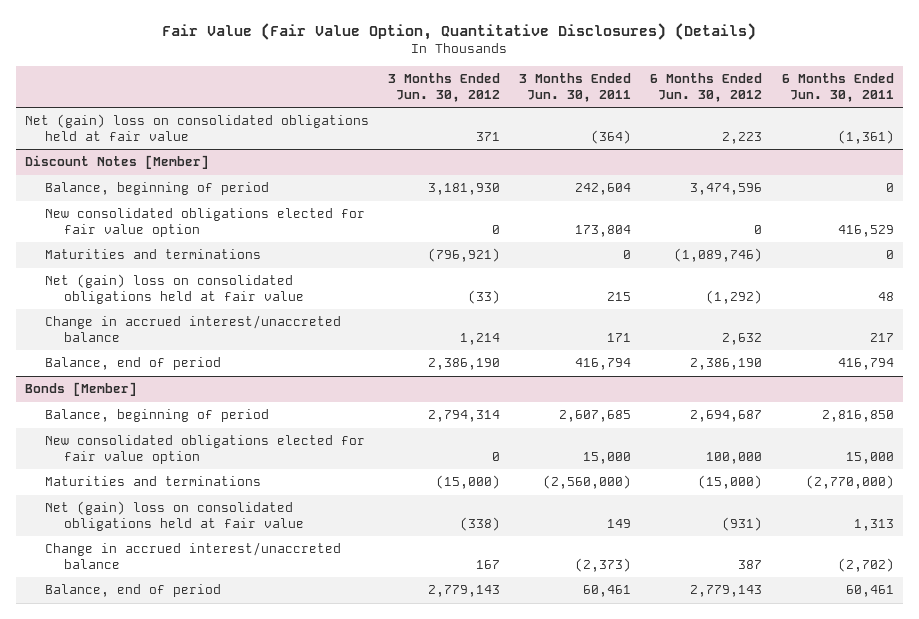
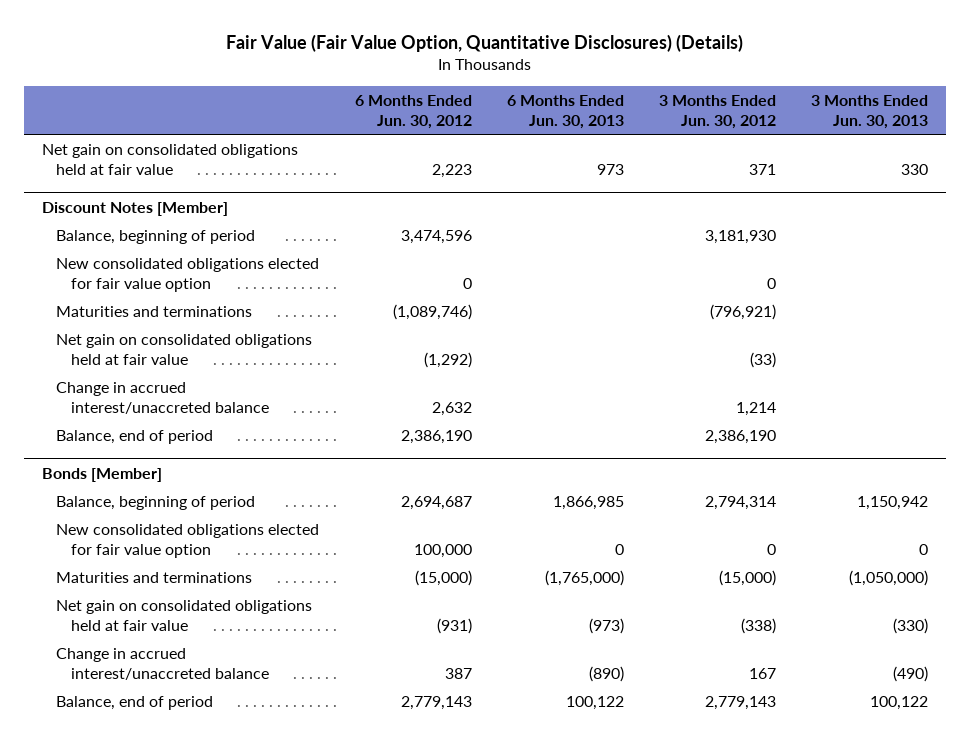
- | 3 Months Ended Jun. 30, 2012 | 3 Months Ended Jun. 30, 2011 | 6 Months Ended Jun. 30, 2012 | 6 Months Ended Jun. 30, 2011
+ | 6 Months Ended Jun. 30, 2012 | 6 Months Ended Jun. 30, 2013 | 3 Months Ended Jun. 30, 2012 | 3 Months Ended Jun. 30, 2013
- Net (gain) loss on consolidated obligations held at fair value | 371 | (364) | 2,223 | (1,361)
+ Net gain on consolidated obligations held at fair value | 2,223 | 973 | 371 | 330
@ Discount Notes [Member]
- Net (gain) loss on consolidated obligations held at fair value | (33) | 215 | (1,292) | 48
+ Net gain on consolidated obligations held at fair value | (1,292) | | (33) |
@ Bonds [Member]
- Net (gain) loss on consolidated obligations held at fair value | (338) | 149 | (931) | 1,313
+ Net gain on consolidated obligations held at fair value | (931) | (973) | (338) | (330)

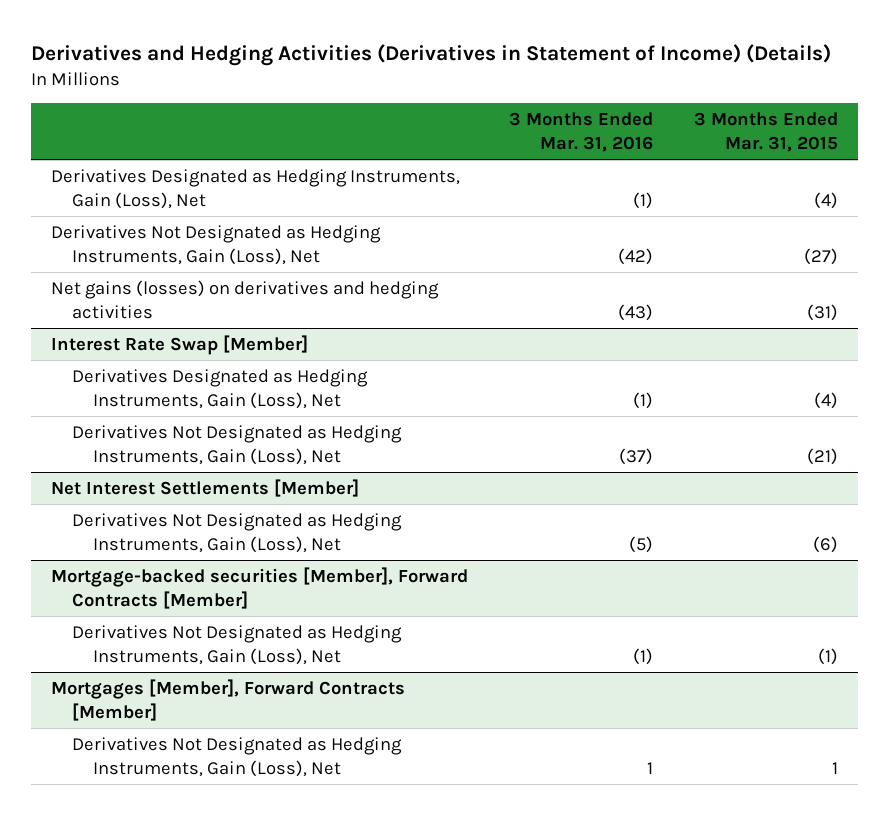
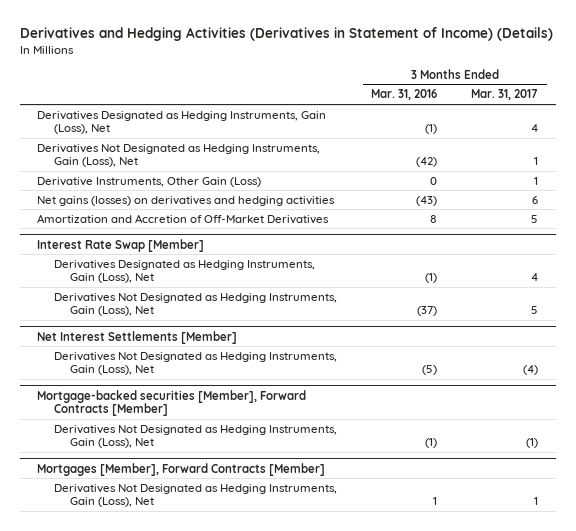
- | 3 Months Ended Mar. 31, 2016 | 3 Months Ended Mar. 31, 2015
+ | 3 Months Ended Mar. 31, 2016 | 3 Months Ended Mar. 31, 2017
+ Derivative Instruments, Other Gain (Loss) | 0 | 1
+ Amortization and Accretion of Off-Market Derivatives | 8 | 5

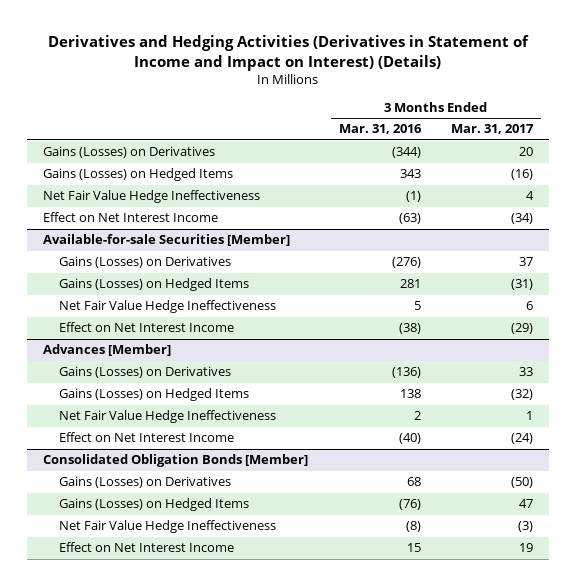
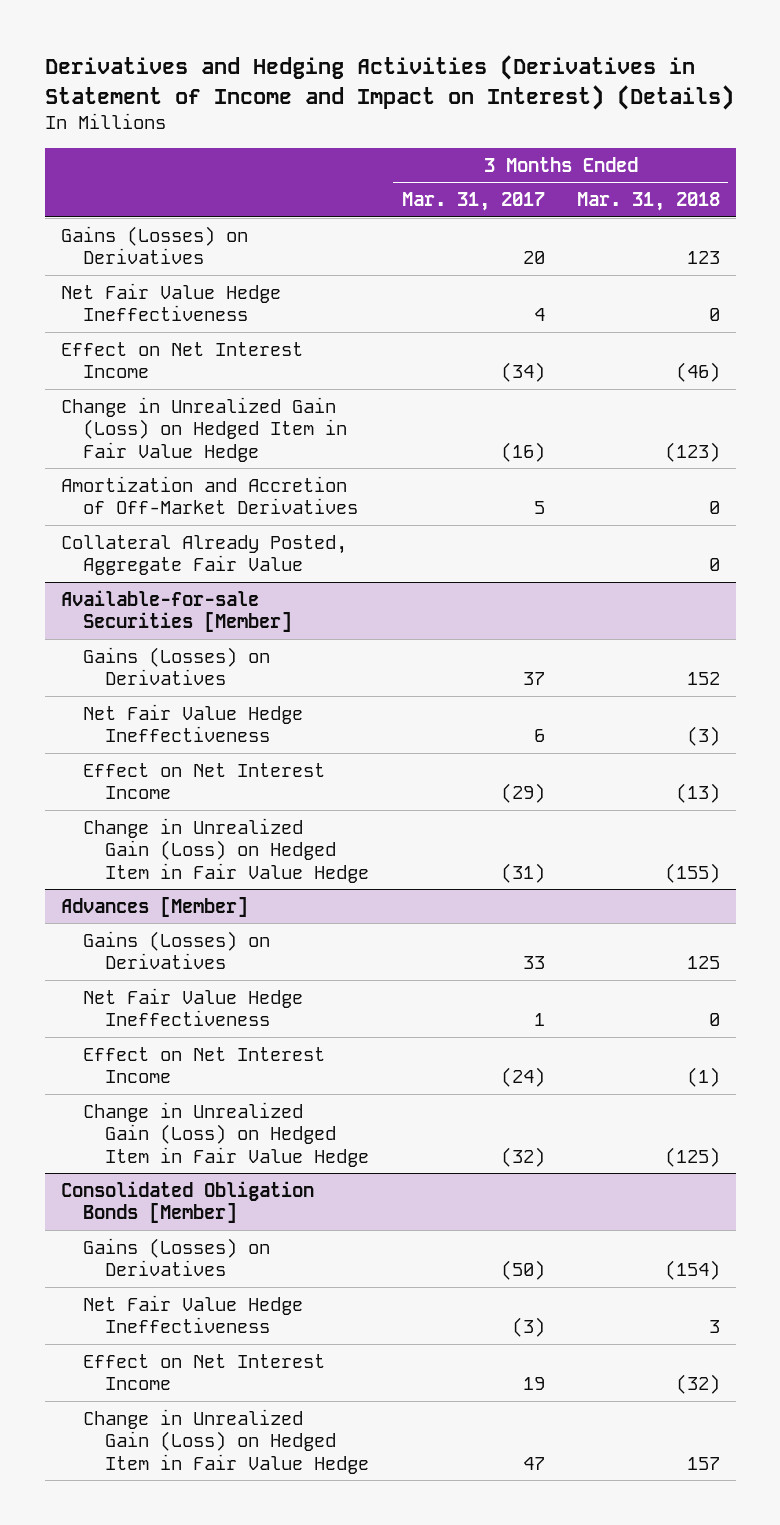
- | 3 Months Ended Mar. 31, 2016 | 3 Months Ended Mar. 31, 2017
+ | 3 Months Ended Mar. 31, 2017 | 3 Months Ended Mar. 31, 2018
- Gains (Losses) on Hedged Items | 343 | (16)
+ Change in Unrealized Gain (Loss) on Hedged Item in Fair Value Hedge | (16) | (123)
+ Amortization and Accretion of Off-Market Derivatives | 5 | 0
+ Collateral Already Posted, Aggregate Fair Value | | 0
@ Available-for-sale Securities [Member]
- Gains (Losses) on Hedged Items | 281 | (31)
+ Change in Unrealized Gain (Loss) on Hedged Item in Fair Value Hedge | (31) | (155)
@ Advances [Member]
- Gains (Losses) on Hedged Items | 138 | (32)
+ Change in Unrealized Gain (Loss) on Hedged Item in Fair Value Hedge | (32) | (125)
@ Consolidated Obligation Bonds [Member]
- Gains (Losses) on Hedged Items | (76) | 47
+ Change in Unrealized Gain (Loss) on Hedged Item in Fair Value Hedge | 47 | 157

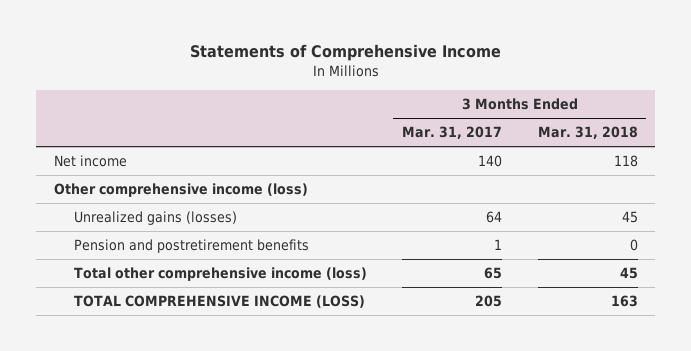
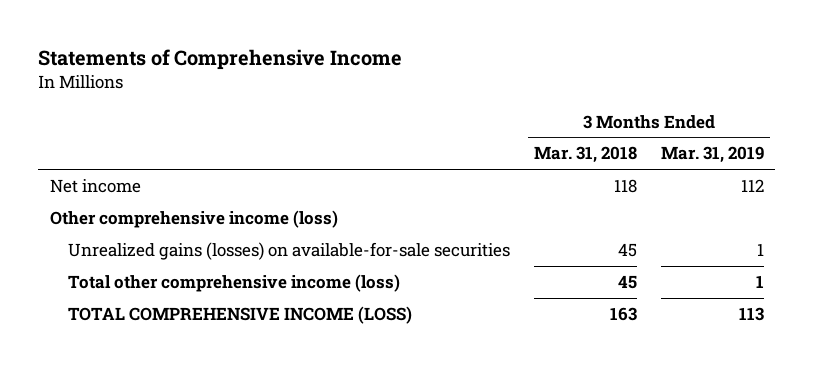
- | 3 Months Ended Mar. 31, 2017 | 3 Months Ended Mar. 31, 2018
+ | 3 Months Ended Mar. 31, 2018 | 3 Months Ended Mar. 31, 2019
- Unrealized gains (losses) | 64 | 45
- Pension and postretirement benefits | 1 | 0
+ Unrealized gains (losses) on available-for-sale securities | 45 | 1

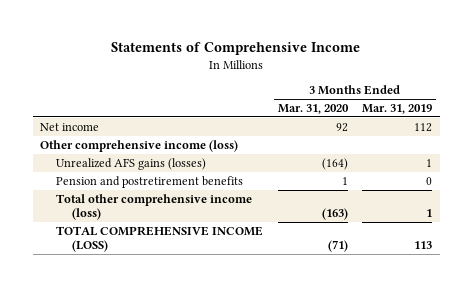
- | 3 Months Ended Mar. 31, 2018 | 3 Months Ended Mar. 31, 2019
+ | 3 Months Ended Mar. 31, 2020 | 3 Months Ended Mar. 31, 2019
- Unrealized gains (losses) on available-for-sale securities | 45 | 1
+ Unrealized AFS gains (losses) | (164) | 1
+ Pension and postretirement benefits | 1 | 0

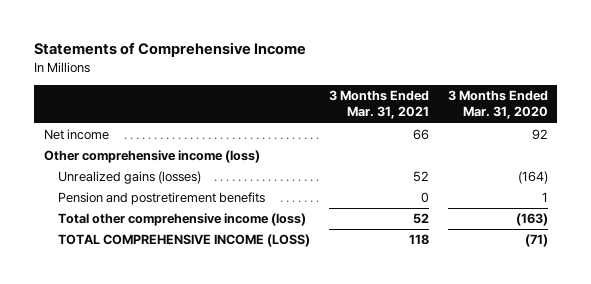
- | 3 Months Ended Mar. 31, 2020 | 3 Months Ended Mar. 31, 2019
+ | 3 Months Ended Mar. 31, 2021 | 3 Months Ended Mar. 31, 2020
- Unrealized AFS gains (losses) | (164) | 1
+ Unrealized gains (losses) | 52 | (164)

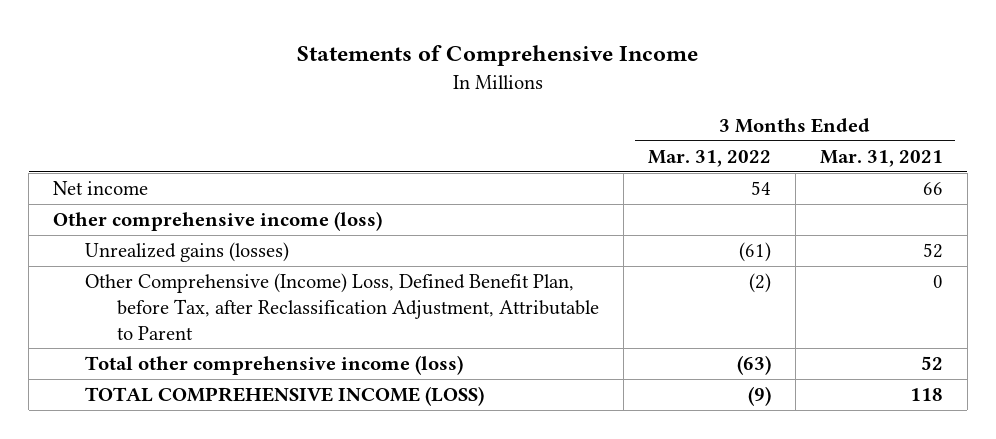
- | 3 Months Ended Mar. 31, 2021 | 3 Months Ended Mar. 31, 2020
+ | 3 Months Ended Mar. 31, 2022 | 3 Months Ended Mar. 31, 2021
- Pension and postretirement benefits | 0 | 1
+ Other Comprehensive (Income) Loss, Defined Benefit Plan, before Tax, after Reclassification Adjustment, Attributable to Parent | (2) | 0

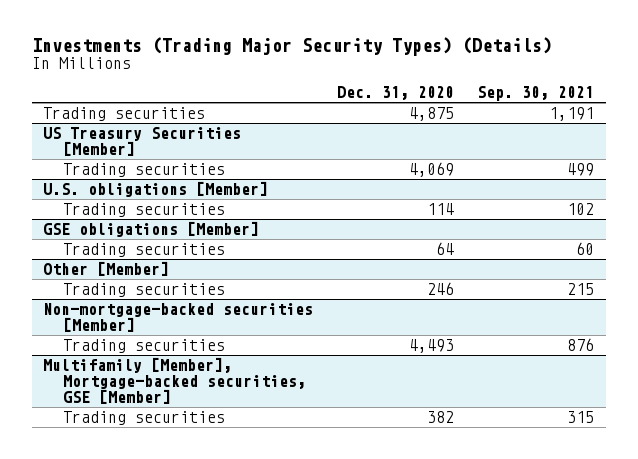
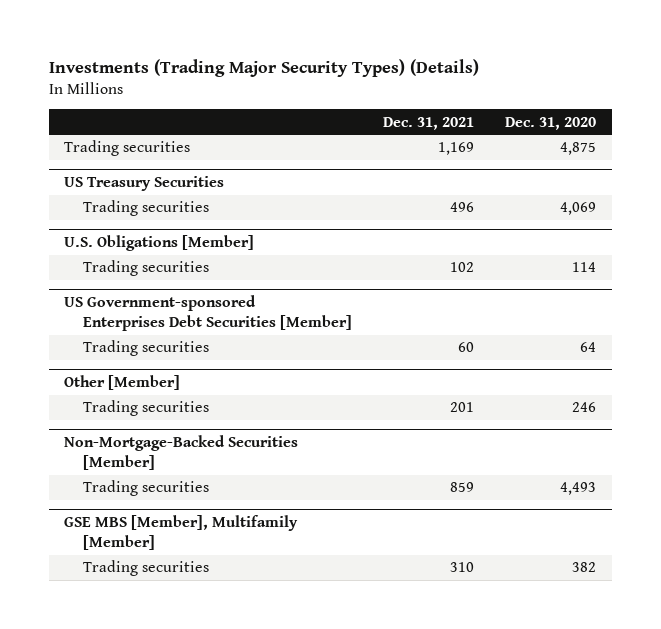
- | Dec. 31, 2020 | Sep. 30, 2021
+ | Dec. 31, 2021 | Dec. 31, 2020
- US Treasury Securities [Member]
+ US Treasury Securities
- U.S. obligations [Member]
+ U.S. Obligations [Member]
- GSE obligations [Member]
+ US Government-sponsored Enterprises Debt Securities [Member]
- Non-mortgage-backed securities [Member]
+ Non-Mortgage-Backed Securities [Member]
- Multifamily [Member], Mortgage-backed securities, GSE [Member]
+ GSE MBS [Member], Multifamily [Member]

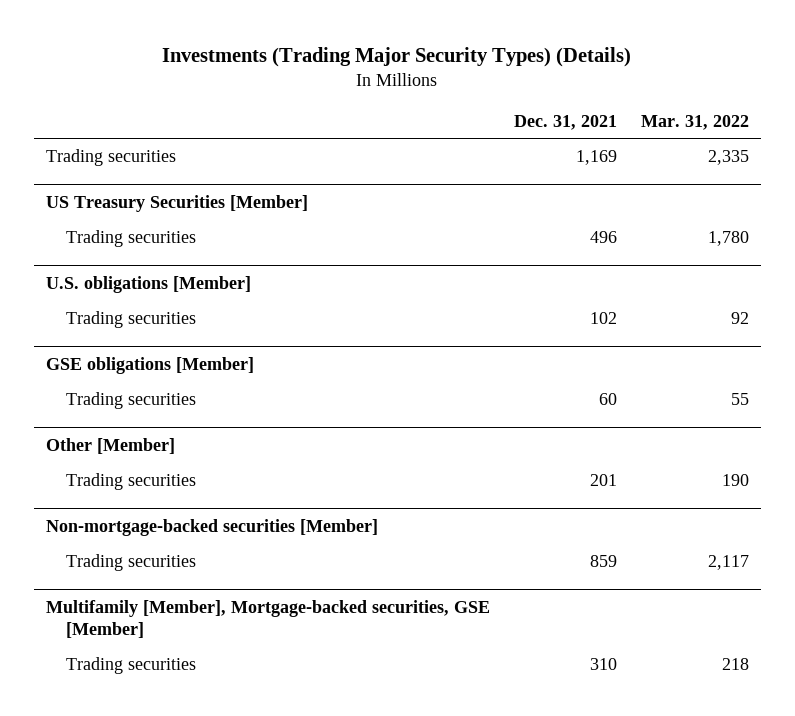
- | Dec. 31, 2021 | Dec. 31, 2020
+ | Dec. 31, 2021 | Mar. 31, 2022
- US Treasury Securities
+ US Treasury Securities [Member]
- U.S. Obligations [Member]
+ U.S. obligations [Member]
- US Government-sponsored Enterprises Debt Securities [Member]
+ GSE obligations [Member]
- Non-Mortgage-Backed Securities [Member]
+ Non-mortgage-backed securities [Member]
- GSE MBS [Member], Multifamily [Member]
+ Multifamily [Member], Mortgage-backed securities, GSE [Member]

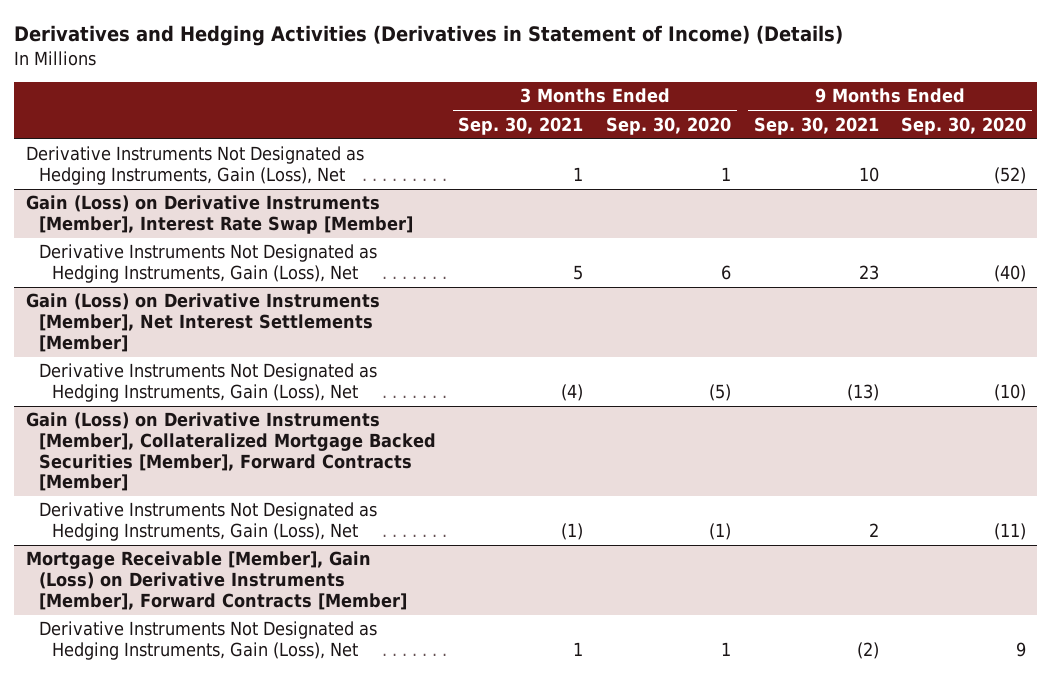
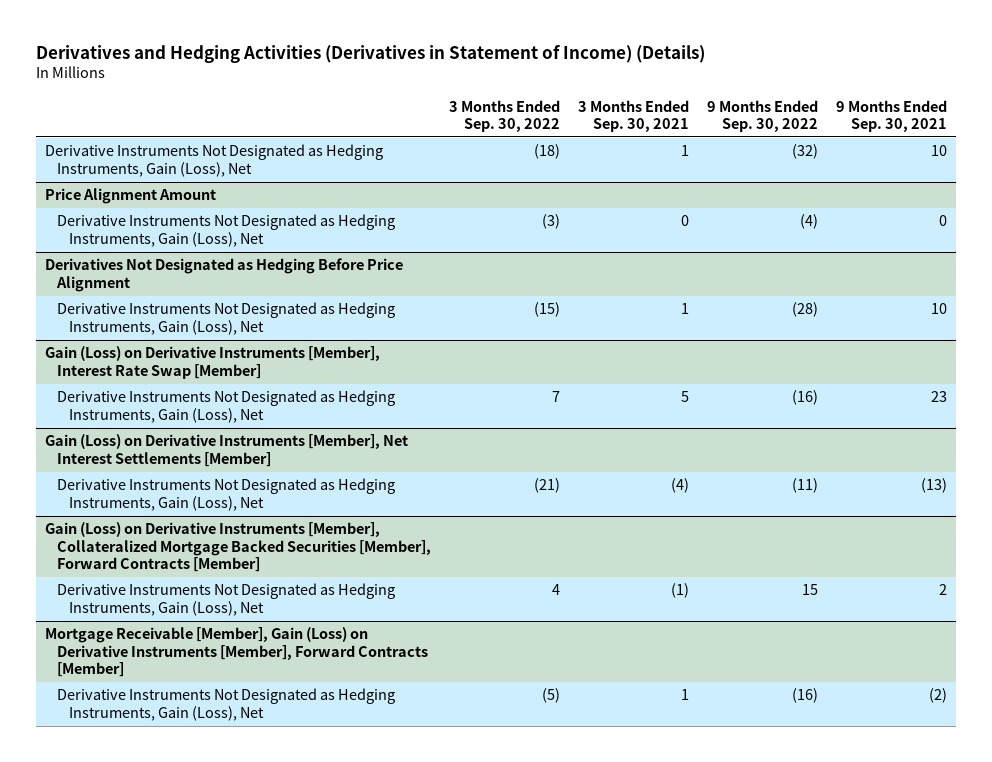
- | 3 Months Ended Sep. 30, 2021 | 3 Months Ended Sep. 30, 2020 | 9 Months Ended Sep. 30, 2021 | 9 Months Ended Sep. 30, 2020
+ | 3 Months Ended Sep. 30, 2022 | 3 Months Ended Sep. 30, 2021 | 9 Months Ended Sep. 30, 2022 | 9 Months Ended Sep. 30, 2021
+ Price Alignment Amount
+ Derivative Instruments Not Designated as Hedging Instruments, Gain (Loss), Net | (3) | 0 | (4) | 0
+ Derivatives Not Designated as Hedging Before Price Alignment
+ Derivative Instruments Not Designated as Hedging Instruments, Gain (Loss), Net | (15) | 1 | (28) | 10

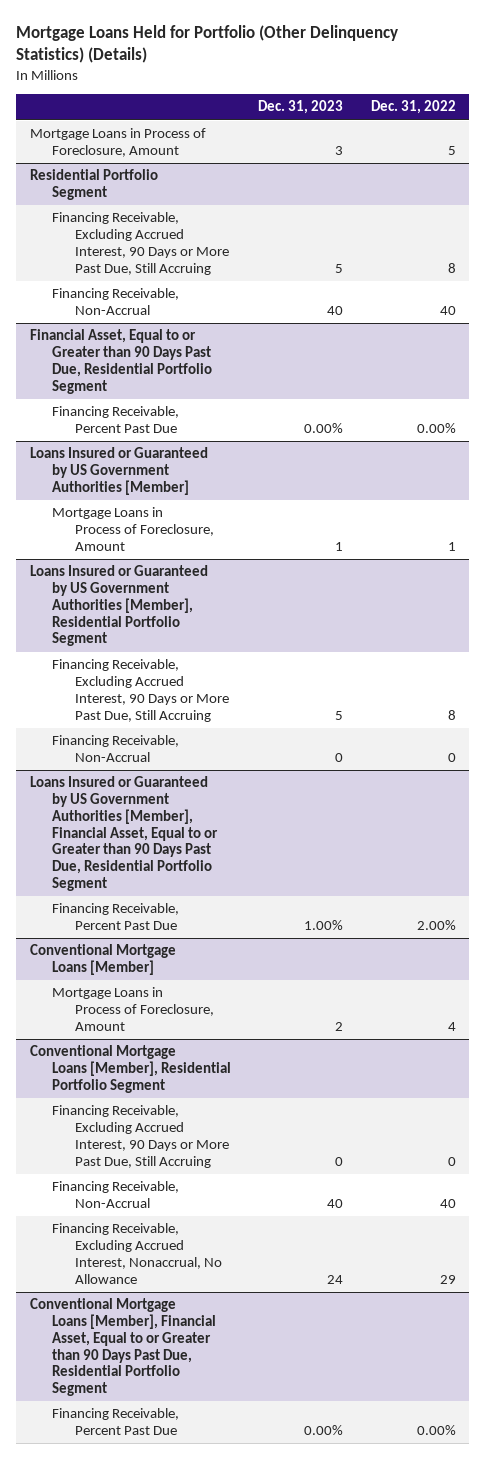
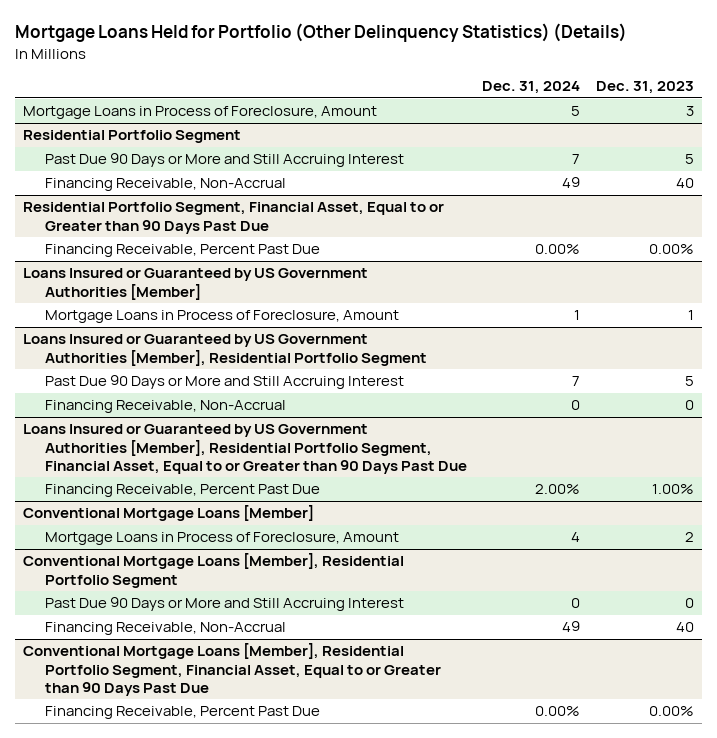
- | Dec. 31, 2023 | Dec. 31, 2022
+ | Dec. 31, 2024 | Dec. 31, 2023
@ Residential Portfolio Segment
- Financing Receivable, Excluding Accrued Interest, 90 Days or More Past Due, Still Accruing | 5 | 8
+ Past Due 90 Days or More and Still Accruing Interest | 7 | 5
- Financial Asset, Equal to or Greater than 90 Days Past Due, Residential Portfolio Segment
+ Residential Portfolio Segment, Financial Asset, Equal to or Greater than 90 Days Past Due
@ Loans Insured or Guaranteed by US Government Authorities [Member], Residential Portfolio Segment
- Financing Receivable, Excluding Accrued Interest, 90 Days or More Past Due, Still Accruing | 5 | 8
+ Past Due 90 Days or More and Still Accruing Interest | 7 | 5
- Loans Insured or Guaranteed by US Government Authorities [Member], Financial Asset, Equal to or Greater than 90 Days Past Due, Residential Portfolio Segment
+ Loans Insured or Guaranteed by US Government Authorities [Member], Residential Portfolio Segment, Financial Asset, Equal to or Greater than 90 Days Past Due
@ Conventional Mortgage Loans [Member], Residential Portfolio Segment
- Financing Receivable, Excluding Accrued Interest, 90 Days or More Past Due, Still Accruing | 0 | 0
+ Past Due 90 Days or More and Still Accruing Interest | 0 | 0
- Financing Receivable, Excluding Accrued Interest, Nonaccrual, No Allowance | 24 | 29
- Conventional Mortgage Loans [Member], Financial Asset, Equal to or Greater than 90 Days Past Due, Residential Portfolio Segment
+ Conventional Mortgage Loans [Member], Residential Portfolio Segment, Financial Asset, Equal to or Greater than 90 Days Past Due

